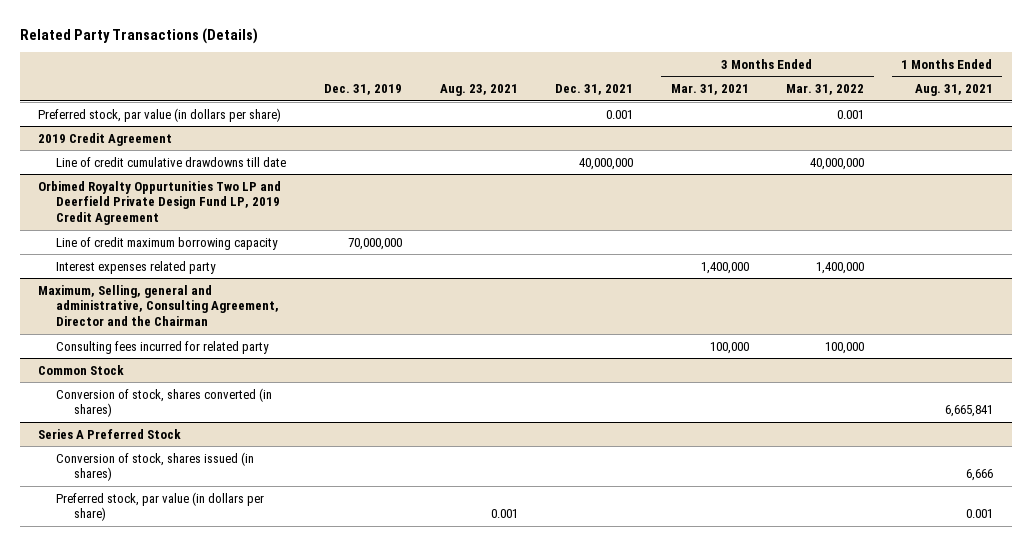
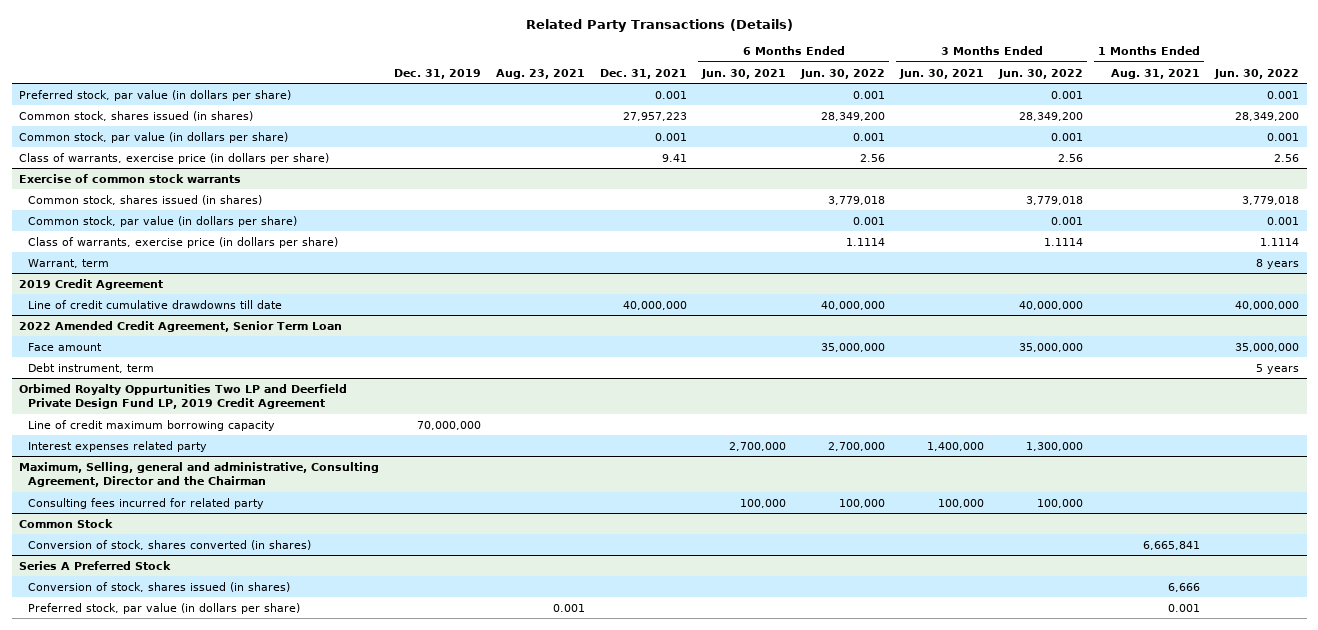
- | Dec. 31, 2019 | Aug. 23, 2021 | Dec. 31, 2021 | 3 Months Ended Mar. 31, 2021 | 3 Months Ended Mar. 31, 2022 | 1 Months Ended Aug. 31, 2021
+ | Dec. 31, 2019 | Aug. 23, 2021 | Dec. 31, 2021 | 6 Months Ended Jun. 30, 2021 | 6 Months Ended Jun. 30, 2022 | 3 Months Ended Jun. 30, 2021 | 3 Months Ended Jun. 30, 2022 | 1 Months Ended Aug. 31, 2021 | Jun. 30, 2022
+ Common stock, shares issued (in shares) | | | 27,957,223 | | 28,349,200 | | 28,349,200 | | 28,349,200
+ Common stock, par value (in dollars per share) | | | 0.001 | | 0.001 | | 0.001 | | 0.001
+ Class of warrants, exercise price (in dollars per share) | | | 9.41 | | 2.56 | | 2.56 | | 2.56
+ Exercise of common stock warrants
+ Common stock, shares issued (in shares) | | | | | 3,779,018 | | 3,779,018 | | 3,779,018
+ Common stock, par value (in dollars per share) | | | | | 0.001 | | 0.001 | | 0.001
+ Class of warrants, exercise price (in dollars per share) | | | | | 1.1114 | | 1.1114 | | 1.1114
+ Warrant, term | | | | | | | | | 8 years
+ 2022 Amended Credit Agreement, Senior Term Loan
+ Face amount | | | | | 35,000,000 | | 35,000,000 | | 35,000,000
+ Debt instrument, term | | | | | | | | | 5 years

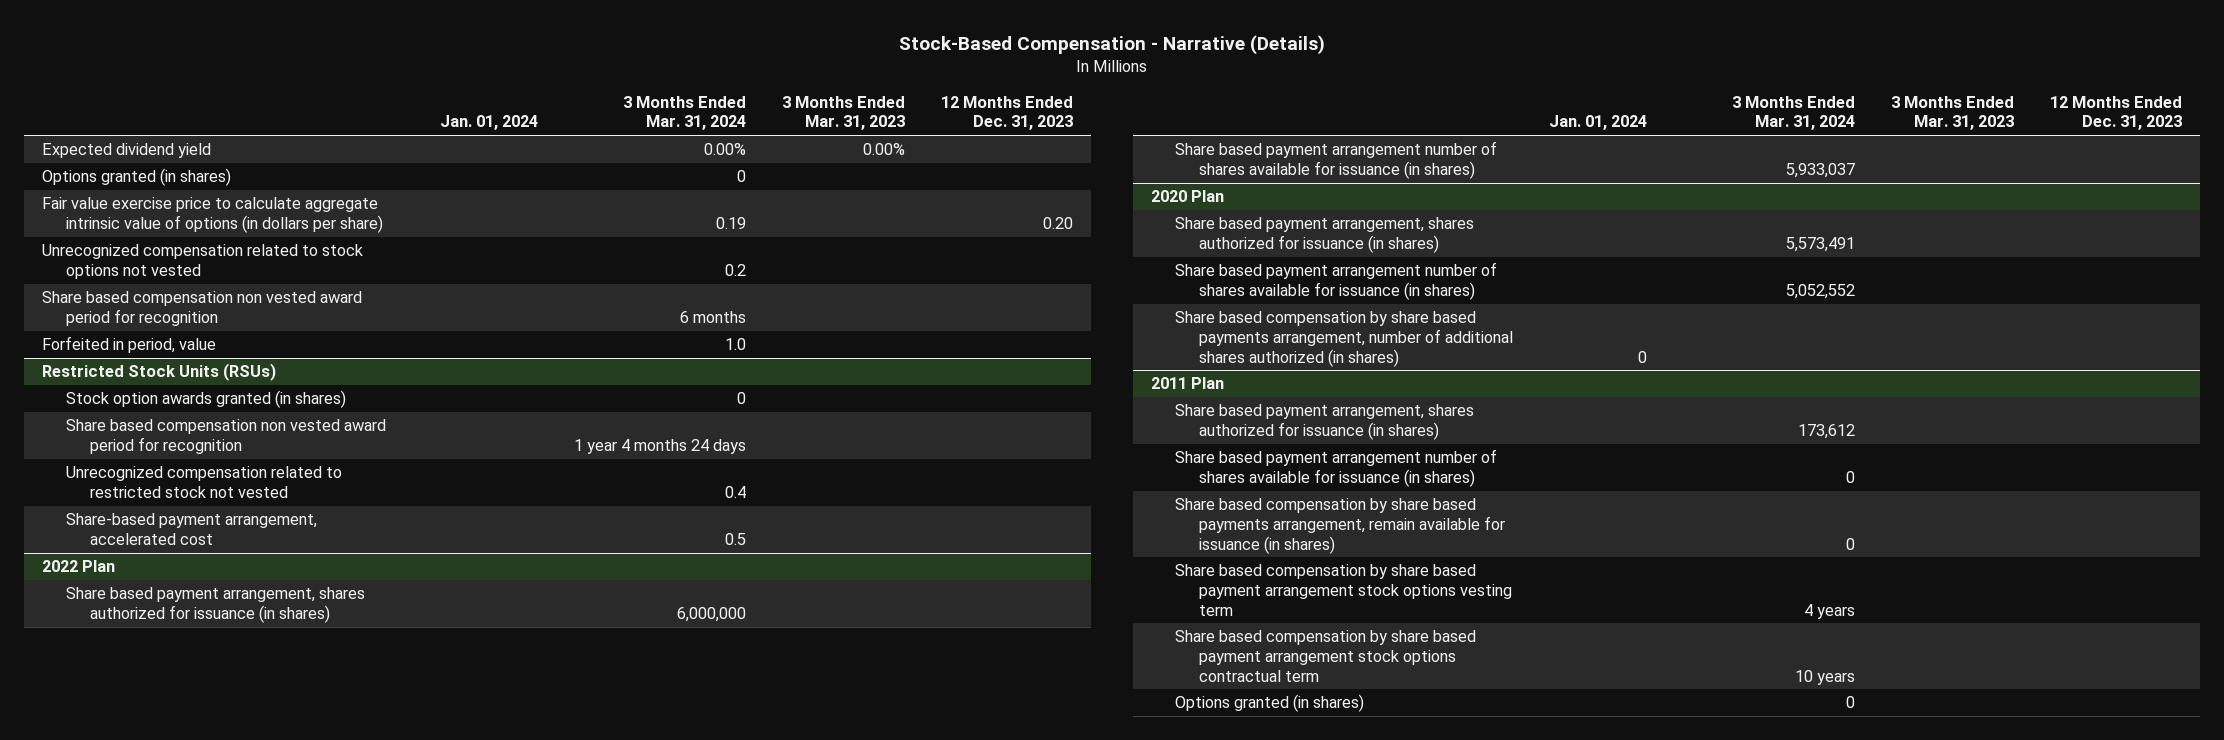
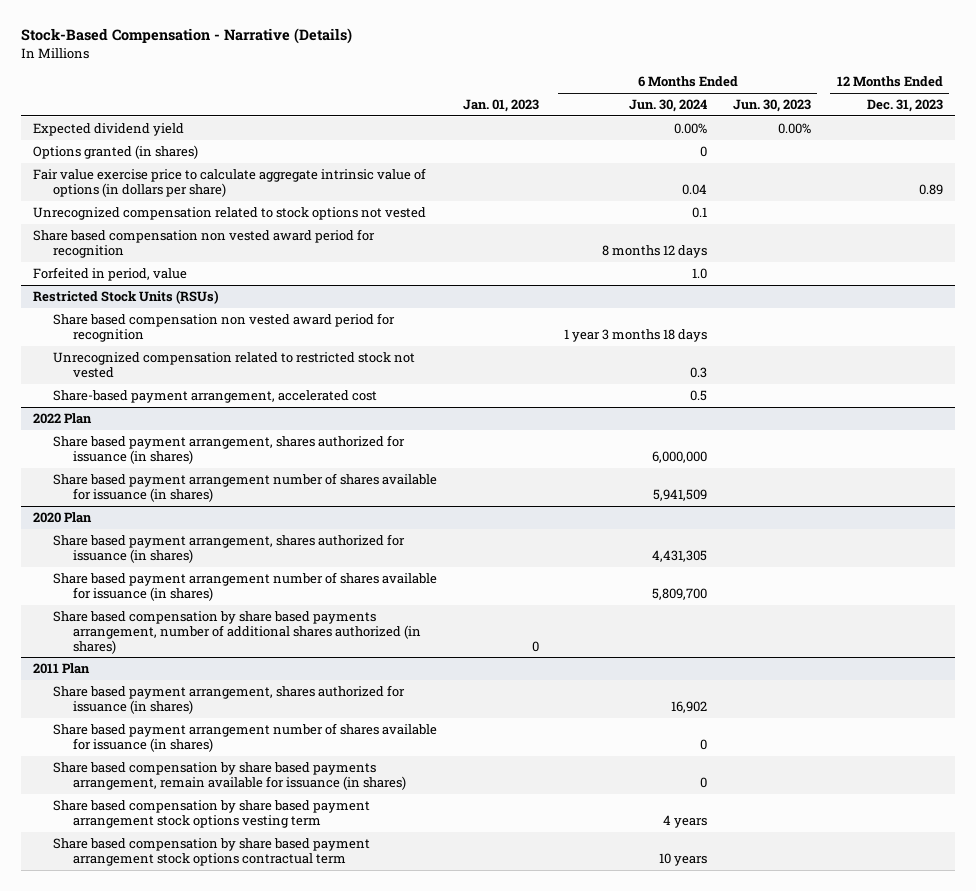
- | Jan. 01, 2024 | 3 Months Ended Mar. 31, 2024 | 3 Months Ended Mar. 31, 2023 | 12 Months Ended Dec. 31, 2023
+ | Jan. 01, 2023 | 6 Months Ended Jun. 30, 2024 | 6 Months Ended Jun. 30, 2023 | 12 Months Ended Dec. 31, 2023
- Fair value exercise price to calculate aggregate intrinsic value of options (in dollars per share) | | 0.19 | | 0.20
+ Fair value exercise price to calculate aggregate intrinsic value of options (in dollars per share) | | 0.04 | | 0.89
@ Restricted Stock Units (RSUs)
- Stock option awards granted (in shares) | | 0 | |
@ 2011 Plan
- Options granted (in shares) | | 0 | |

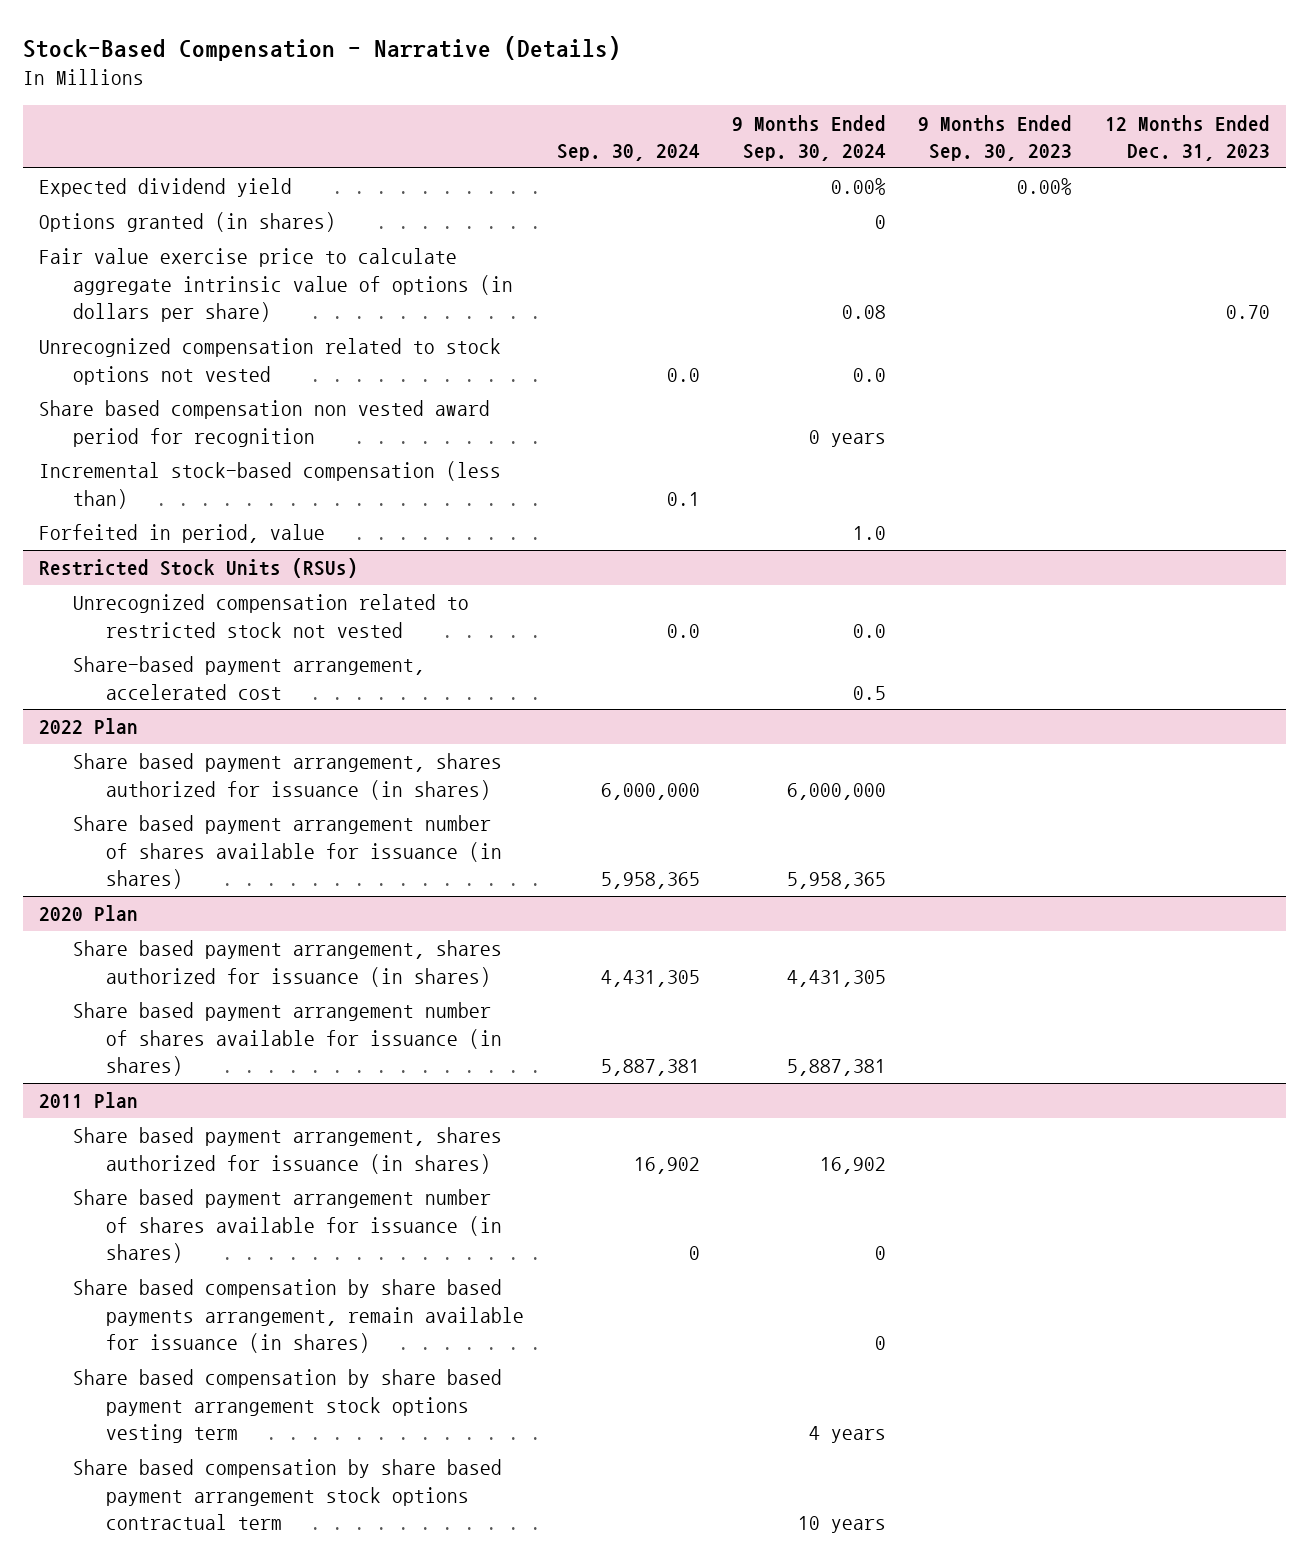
- | Jan. 01, 2023 | 6 Months Ended Jun. 30, 2024 | 6 Months Ended Jun. 30, 2023 | 12 Months Ended Dec. 31, 2023
+ | Sep. 30, 2024 | 9 Months Ended Sep. 30, 2024 | 9 Months Ended Sep. 30, 2023 | 12 Months Ended Dec. 31, 2023
- Fair value exercise price to calculate aggregate intrinsic value of options (in dollars per share) | | 0.04 | | 0.89
+ Fair value exercise price to calculate aggregate intrinsic value of options (in dollars per share) | | 0.08 | | 0.70
+ Incremental stock-based compensation (less than) | 0.1 | | |
@ Restricted Stock Units (RSUs)
- Share based compensation non vested award period for recognition | | 1 year 3 months 18 days | |
@ 2020 Plan
- Share based compensation by share based payments arrangement, number of additional shares authorized (in shares) | 0 | | |

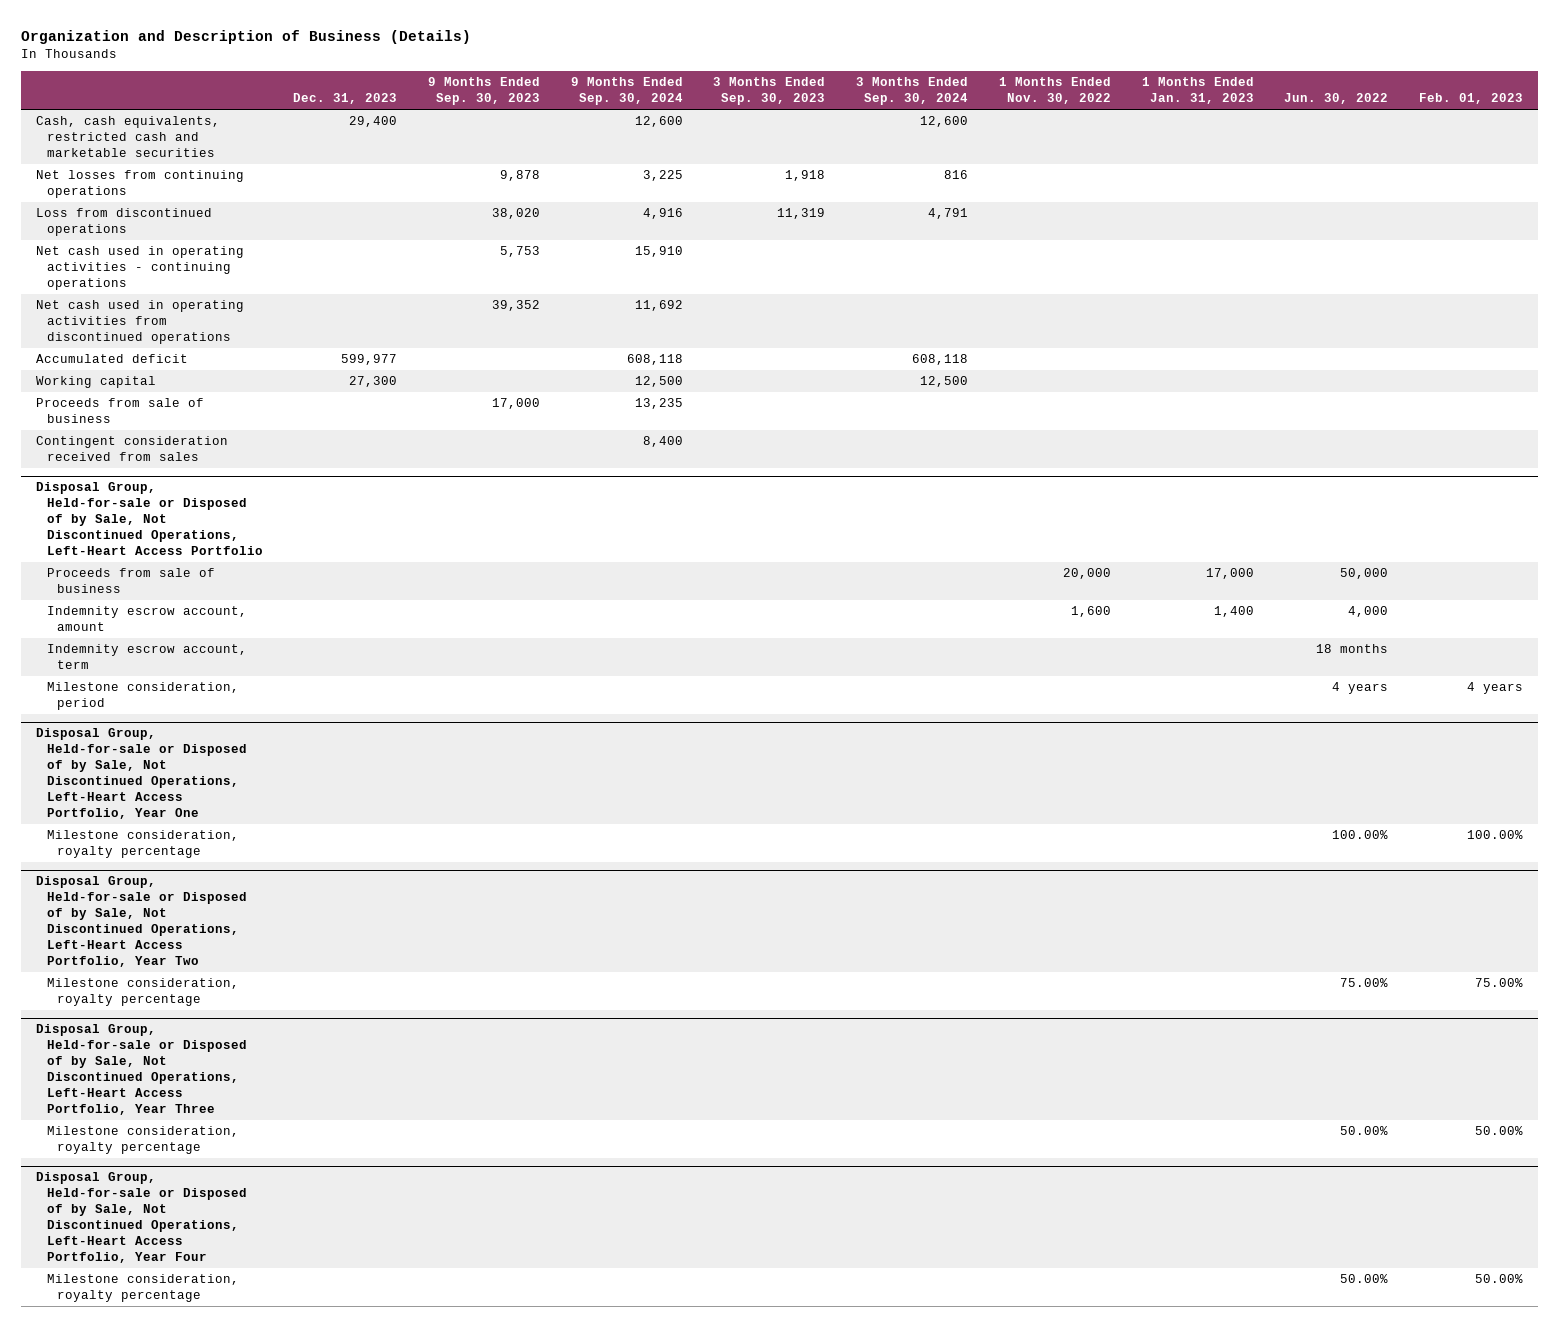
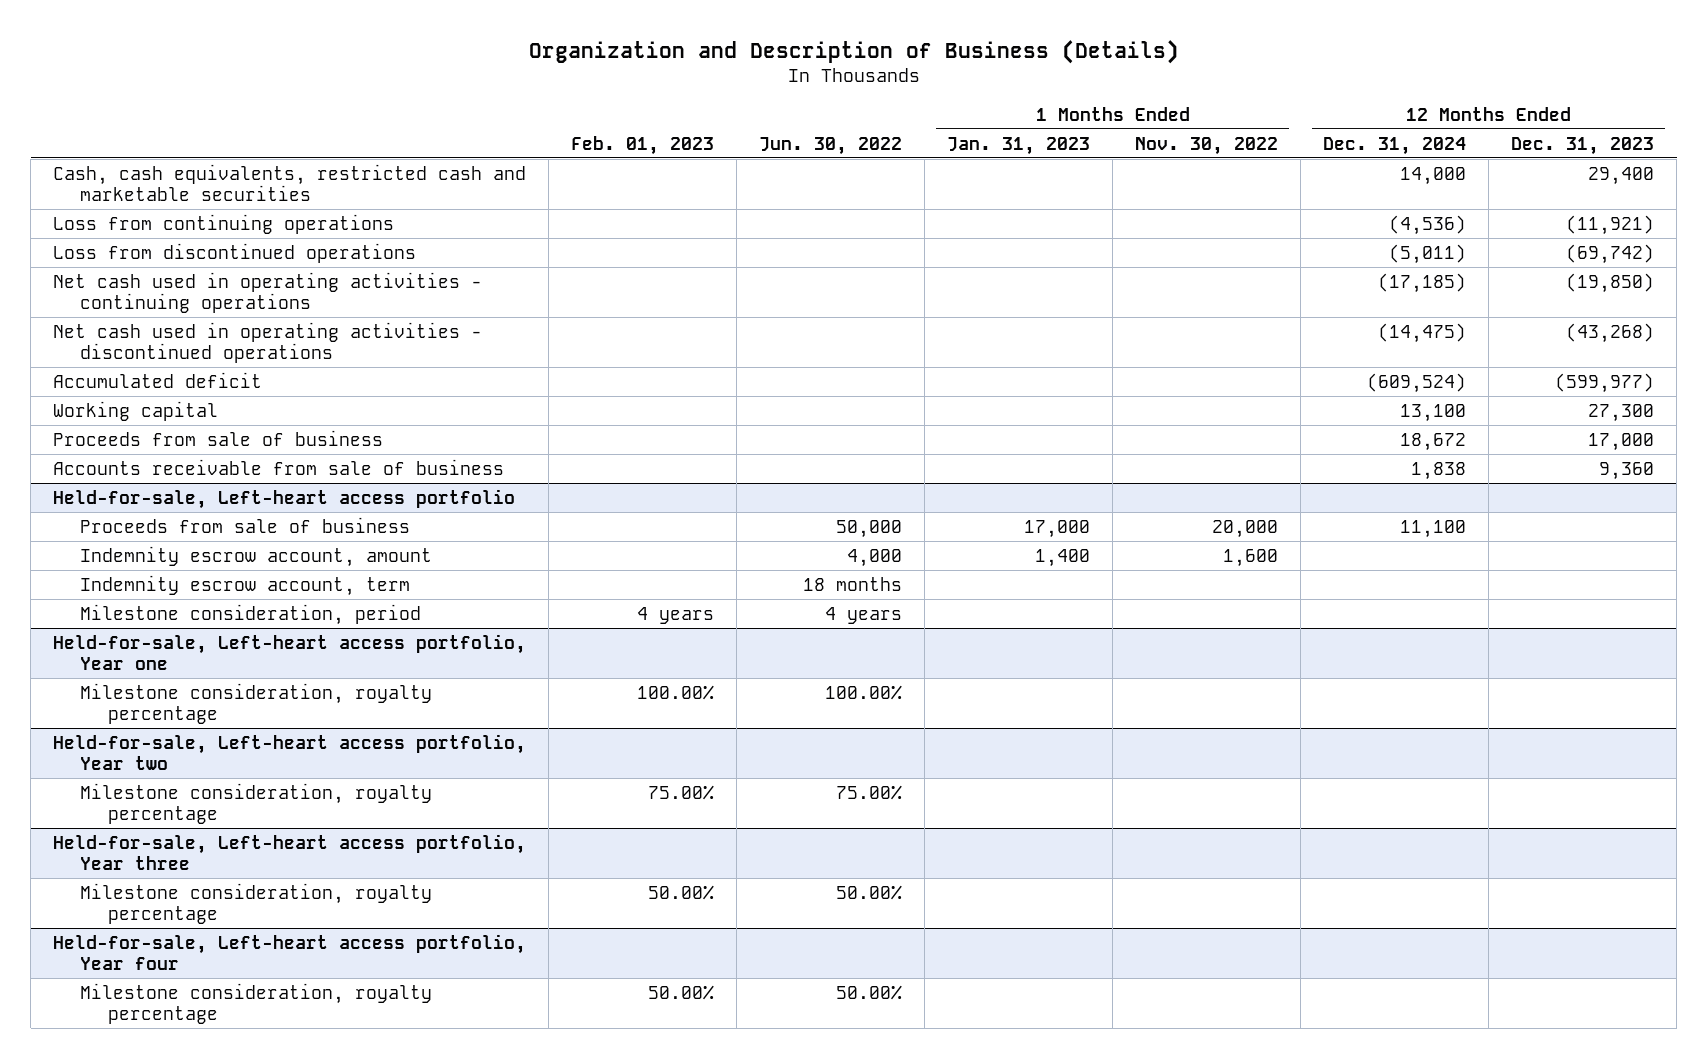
- | Dec. 31, 2023 | 9 Months Ended Sep. 30, 2023 | 9 Months Ended Sep. 30, 2024 | 3 Months Ended Sep. 30, 2023 | 3 Months Ended Sep. 30, 2024 | 1 Months Ended Nov. 30, 2022 | 1 Months Ended Jan. 31, 2023 | Jun. 30, 2022 | Feb. 01, 2023
+ | Feb. 01, 2023 | Jun. 30, 2022 | 1 Months Ended Jan. 31, 2023 | 1 Months Ended Nov. 30, 2022 | 12 Months Ended Dec. 31, 2024 | 12 Months Ended Dec. 31, 2023
- Net losses from continuing operations | | 9,878 | 3,225 | 1,918 | 816 | | | |
+ Loss from continuing operations | | | | | (4,536) | (11,921)
- Net cash used in operating activities from discontinued operations | | 39,352 | 11,692 | | | | | |
+ Net cash used in operating activities - discontinued operations | | | | | (14,475) | (43,268)
- Contingent consideration received from sales | | | 8,400 | | | | | |
- Disposal Group, Held-for-sale or Disposed of by Sale, Not Discontinued Operations, Left-Heart Access Portfolio
+ Accounts receivable from sale of business | | | | | 1,838 | 9,360
+ Held-for-sale, Left-heart access portfolio
- Disposal Group, Held-for-sale or Disposed of by Sale, Not Discontinued Operations, Left-Heart Access Portfolio, Year One
+ Held-for-sale, Left-heart access portfolio, Year one
- Disposal Group, Held-for-sale or Disposed of by Sale, Not Discontinued Operations, Left-Heart Access Portfolio, Year Two
+ Held-for-sale, Left-heart access portfolio, Year two
- Disposal Group, Held-for-sale or Disposed of by Sale, Not Discontinued Operations, Left-Heart Access Portfolio, Year Three
+ Held-for-sale, Left-heart access portfolio, Year three
- Disposal Group, Held-for-sale or Disposed of by Sale, Not Discontinued Operations, Left-Heart Access Portfolio, Year Four
+ Held-for-sale, Left-heart access portfolio, Year four

